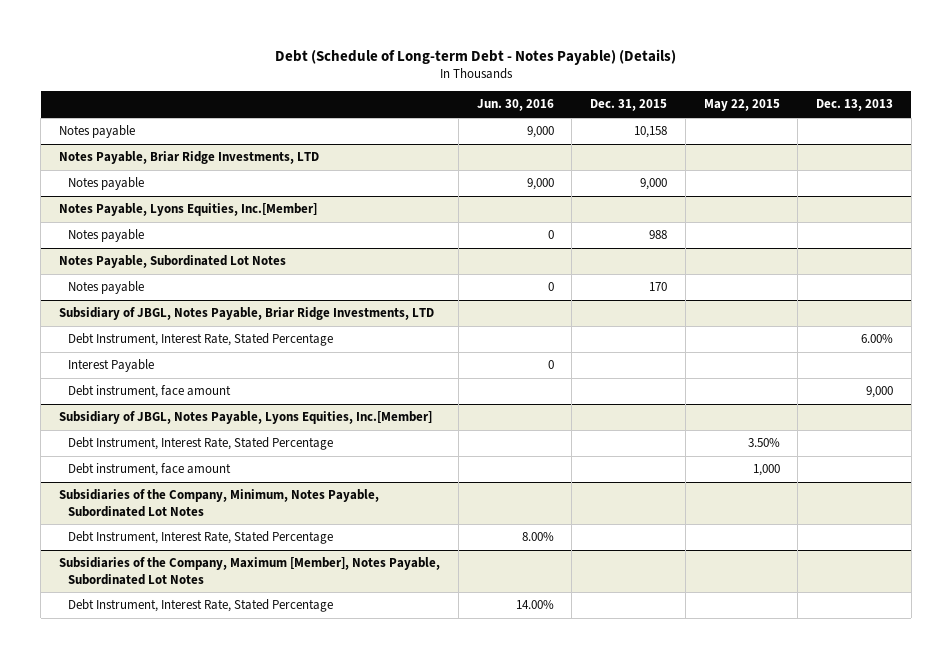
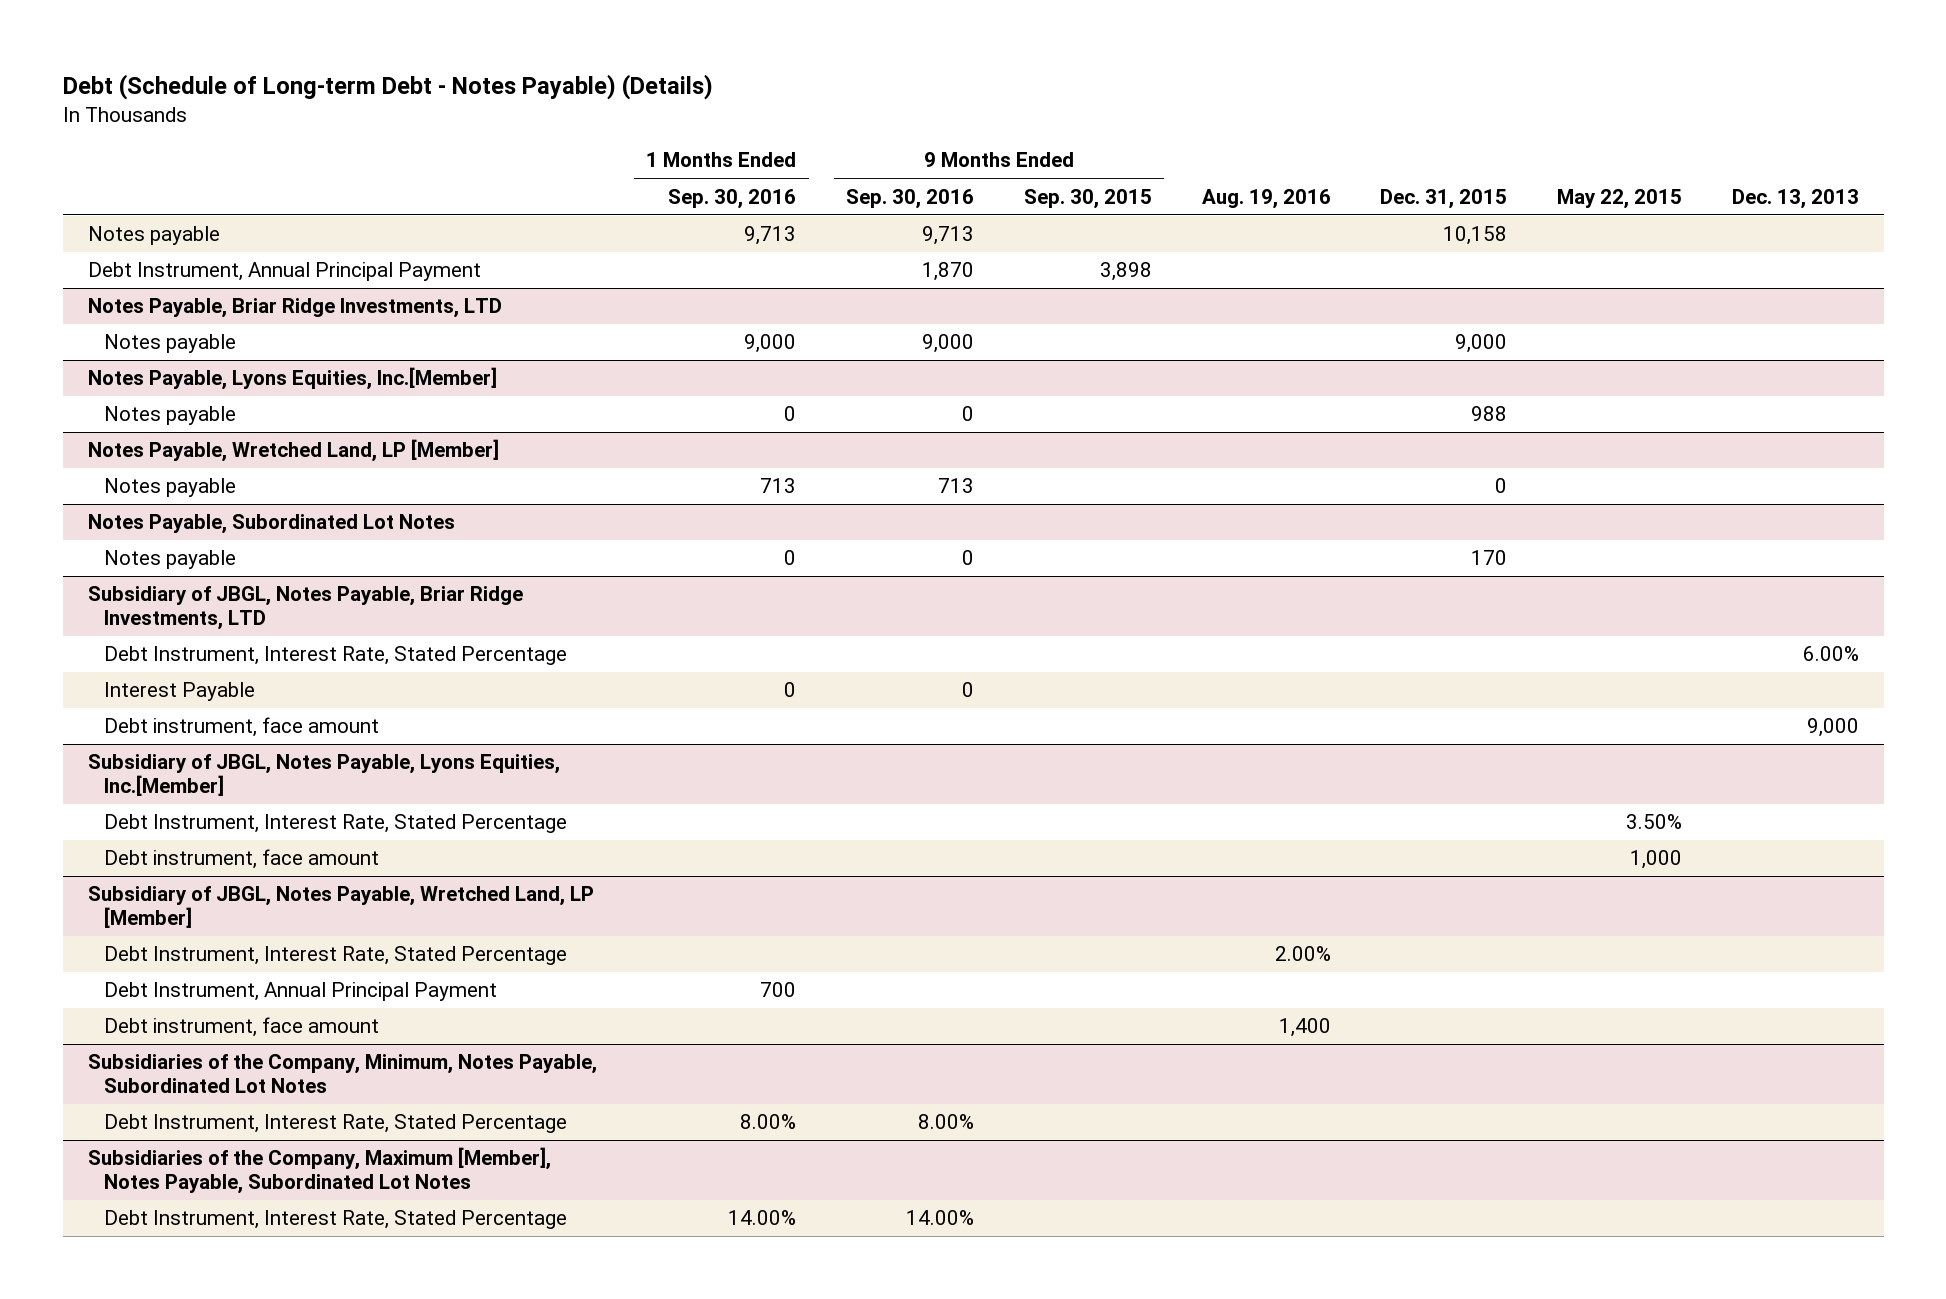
- | Jun. 30, 2016 | Dec. 31, 2015 | May 22, 2015 | Dec. 13, 2013
+ | 1 Months Ended Sep. 30, 2016 | 9 Months Ended Sep. 30, 2016 | 9 Months Ended Sep. 30, 2015 | Aug. 19, 2016 | Dec. 31, 2015 | May 22, 2015 | Dec. 13, 2013
+ Debt Instrument, Annual Principal Payment | | 1,870 | 3,898 | | | |
+ Notes Payable, Wretched Land, LP [Member]
+ Notes payable | 713 | 713 | | | 0 | |
+ Subsidiary of JBGL, Notes Payable, Wretched Land, LP [Member]
+ Debt Instrument, Interest Rate, Stated Percentage | | | | 2.00% | | |
+ Debt Instrument, Annual Principal Payment | 700 | | | | | |
+ Debt instrument, face amount | | | | 1,400 | | |

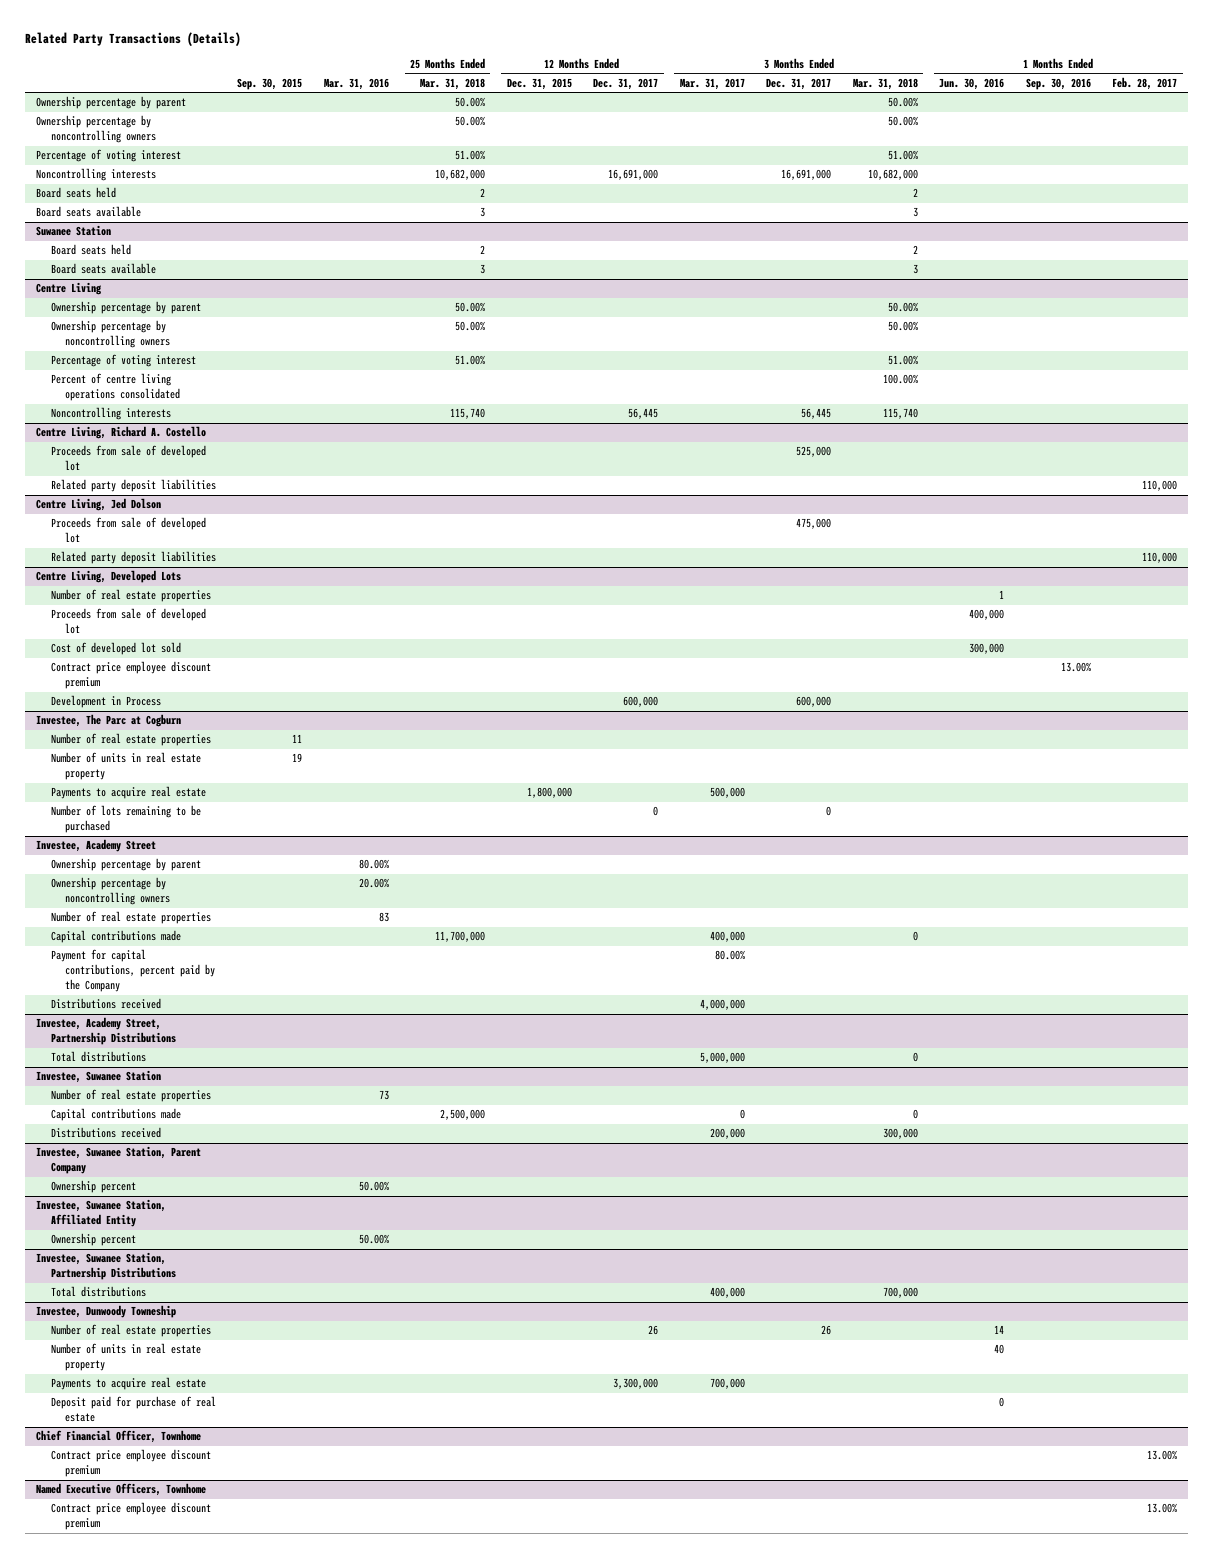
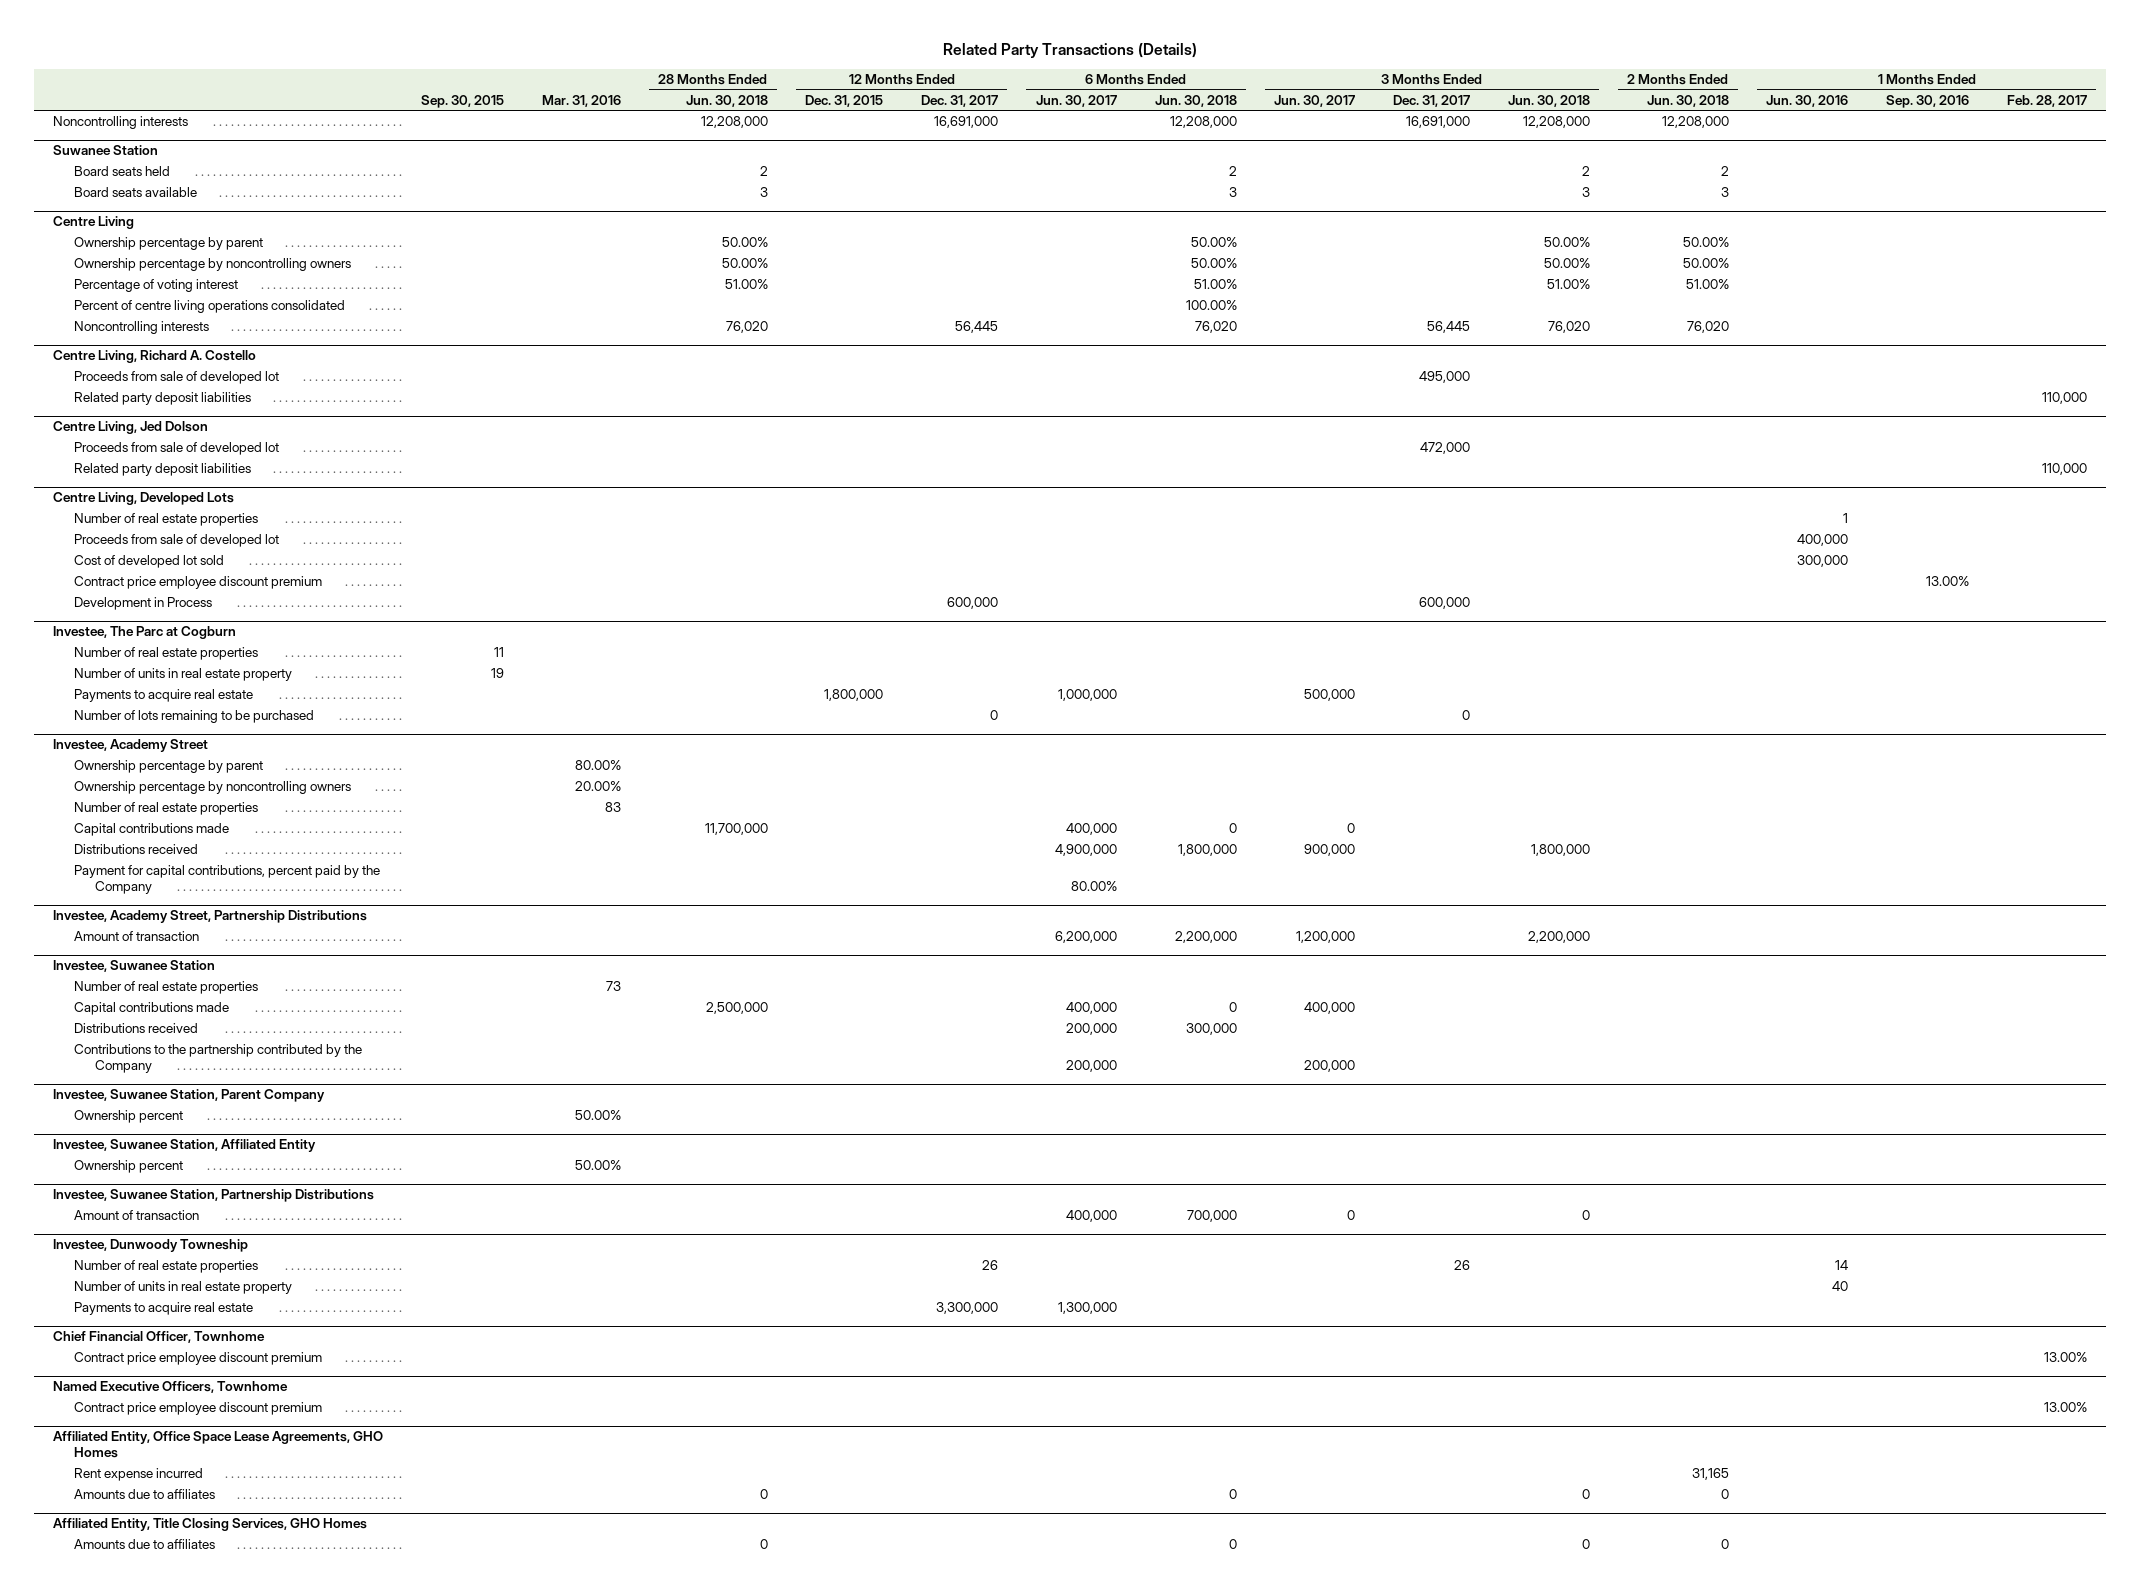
- | Sep. 30, 2015 | Mar. 31, 2016 | 25 Months Ended Mar. 31, 2018 | 12 Months Ended Dec. 31, 2015 | 12 Months Ended Dec. 31, 2017 | 3 Months Ended Mar. 31, 2017 | 3 Months Ended Dec. 31, 2017 | 3 Months Ended Mar. 31, 2018 | 1 Months Ended Jun. 30, 2016 | 1 Months Ended Sep. 30, 2016 | 1 Months Ended Feb. 28, 2017
+ | Sep. 30, 2015 | Mar. 31, 2016 | 28 Months Ended Jun. 30, 2018 | 12 Months Ended Dec. 31, 2015 | 12 Months Ended Dec. 31, 2017 | 6 Months Ended Jun. 30, 2017 | 6 Months Ended Jun. 30, 2018 | 3 Months Ended Jun. 30, 2017 | 3 Months Ended Dec. 31, 2017 | 3 Months Ended Jun. 30, 2018 | 2 Months Ended Jun. 30, 2018 | 1 Months Ended Jun. 30, 2016 | 1 Months Ended Sep. 30, 2016 | 1 Months Ended Feb. 28, 2017
- Ownership percentage by parent | | | 50.00% | | | | | 50.00% | | |
- Ownership percentage by noncontrolling owners | | | 50.00% | | | | | 50.00% | | |
- Percentage of voting interest | | | 51.00% | | | | | 51.00% | | |
- Board seats held | | | 2 | | | | | 2 | | |
- Board seats available | | | 3 | | | | | 3 | | |
@ Centre Living, Richard A. Costello
- Proceeds from sale of developed lot | | | | | | | 525,000 | | | |
+ Proceeds from sale of developed lot | | | | | | | | | 495,000 | | | | |
@ Centre Living, Jed Dolson
- Proceeds from sale of developed lot | | | | | | | 475,000 | | | |
+ Proceeds from sale of developed lot | | | | | | | | | 472,000 | | | | |
@ Investee, Academy Street
moved down: Payment for capital contributions, percent paid by the Company | | | | | | 80.00% | | | | | | | |
@ Investee, Academy Street, Partnership Distributions
- Total distributions | | | | | | 5,000,000 | | 0 | | |
+ Amount of transaction | | | | | | 6,200,000 | 2,200,000 | 1,200,000 | | 2,200,000 | | | |
@ Investee, Suwanee Station
+ Contributions to the partnership contributed by the Company | | | | | | 200,000 | | 200,000 | | | | | |
@ Investee, Suwanee Station, Partnership Distributions
- Total distributions | | | | | | 400,000 | | 700,000 | | |
+ Amount of transaction | | | | | | 400,000 | 700,000 | 0 | | 0 | | | |
@ Investee, Dunwoody Towneship
- Deposit paid for purchase of real estate | | | | | | | | | 0 | |
+ Affiliated Entity, Office Space Lease Agreements, GHO Homes
+ Rent expense incurred | | | | | | | | | | | 31,165 | | |
+ Amounts due to affiliates | | | 0 | | | | 0 | | | 0 | 0 | | |
+ Affiliated Entity, Title Closing Services, GHO Homes
+ Amounts due to affiliates | | | 0 | | | | 0 | | | 0 | 0 | | |

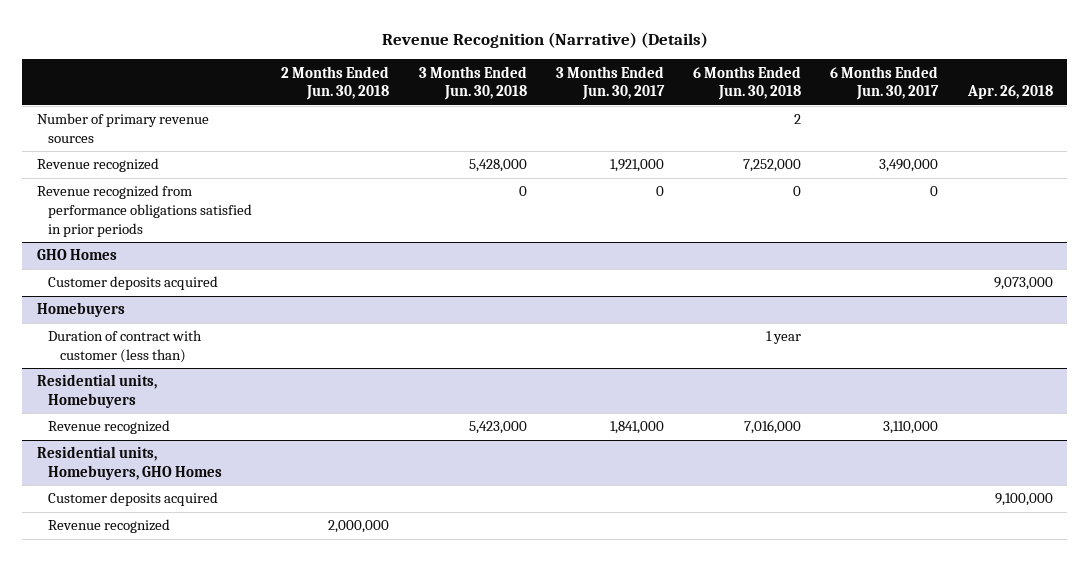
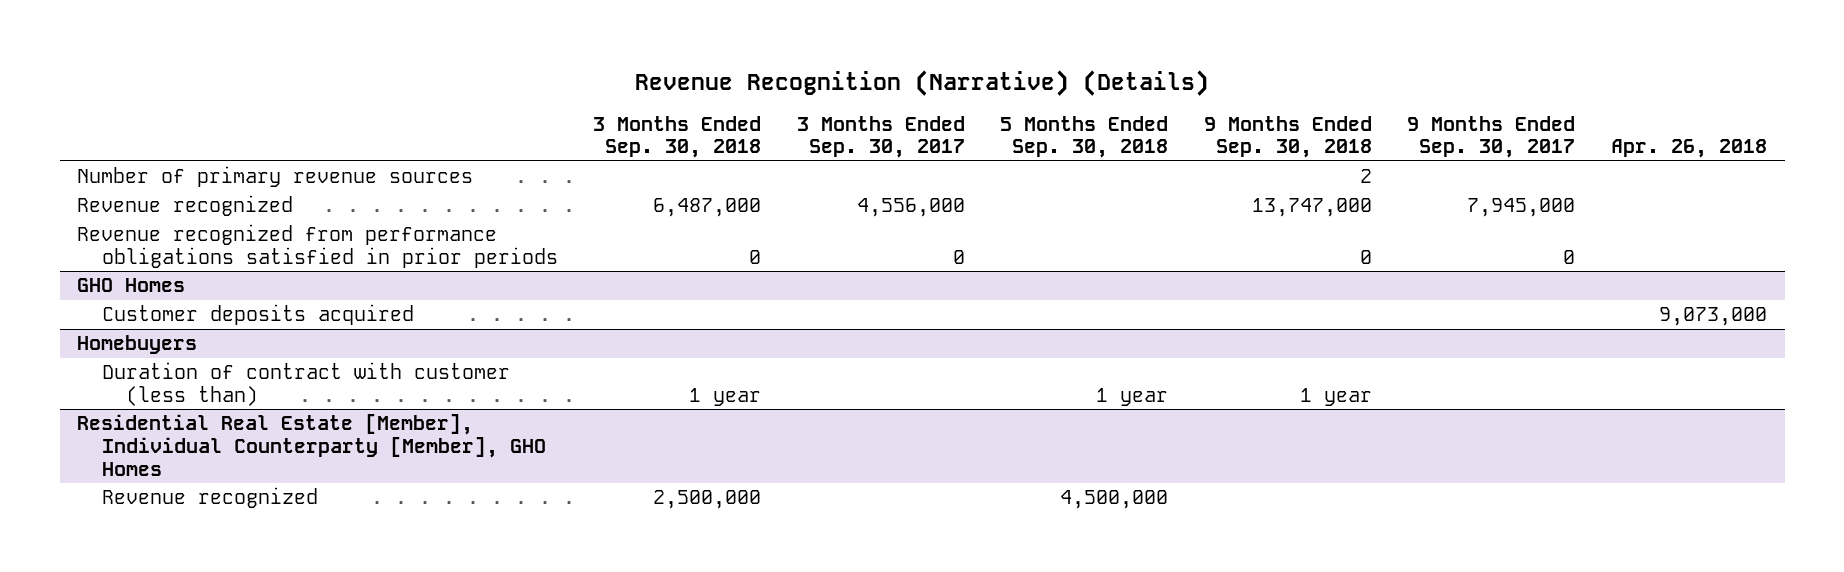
- | 2 Months Ended Jun. 30, 2018 | 3 Months Ended Jun. 30, 2018 | 3 Months Ended Jun. 30, 2017 | 6 Months Ended Jun. 30, 2018 | 6 Months Ended Jun. 30, 2017 | Apr. 26, 2018
+ | 3 Months Ended Sep. 30, 2018 | 3 Months Ended Sep. 30, 2017 | 5 Months Ended Sep. 30, 2018 | 9 Months Ended Sep. 30, 2018 | 9 Months Ended Sep. 30, 2017 | Apr. 26, 2018
- Residential units, Homebuyers
- Revenue recognized | | 5,423,000 | 1,841,000 | 7,016,000 | 3,110,000 |
- Residential units, Homebuyers, GHO Homes
- Customer deposits acquired | | | | | | 9,100,000
- Revenue recognized | 2,000,000 | | | | |
+ Residential Real Estate [Member], Individual Counterparty [Member], GHO Homes
+ Revenue recognized | 2,500,000 | | 4,500,000 | | |

